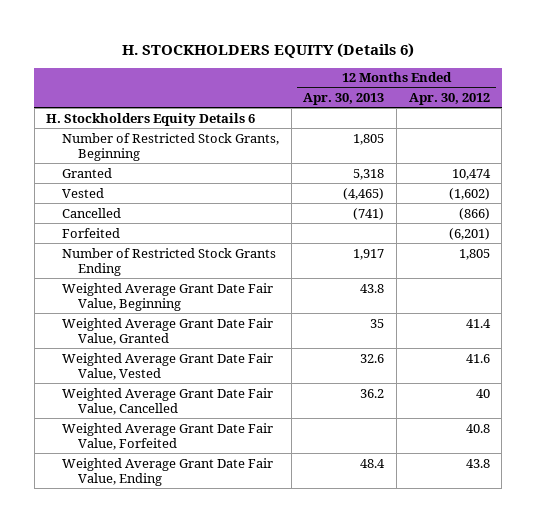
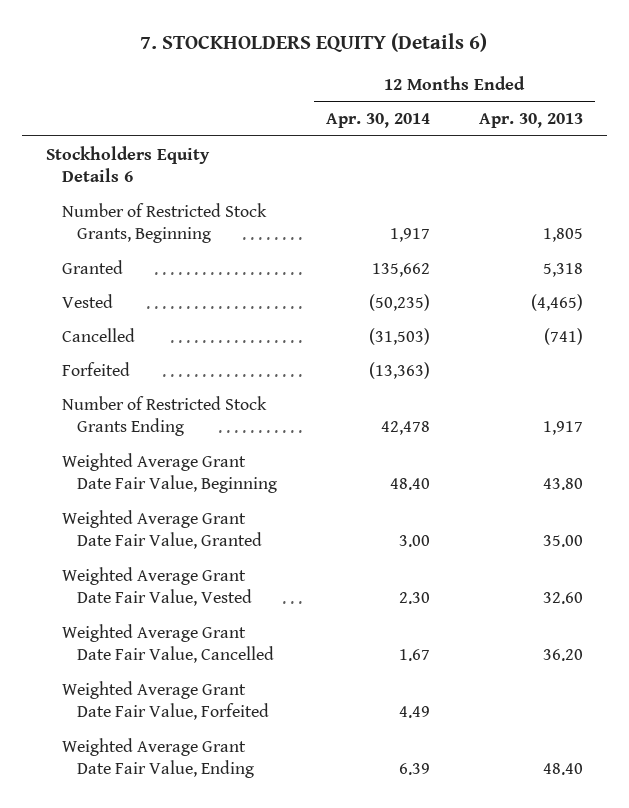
- H. STOCKHOLDERS EQUITY (Details 6)
+ 7. STOCKHOLDERS EQUITY (Details 6)
- | 12 Months Ended Apr. 30, 2013 | 12 Months Ended Apr. 30, 2012
+ | 12 Months Ended Apr. 30, 2014 | 12 Months Ended Apr. 30, 2013
- H. Stockholders Equity Details 6
+ Stockholders Equity Details 6
- Weighted Average Grant Date Fair Value, Beginning | 43.8 |
- Weighted Average Grant Date Fair Value, Granted | 35 | 41.4
- Weighted Average Grant Date Fair Value, Vested | 32.6 | 41.6
- Weighted Average Grant Date Fair Value, Cancelled | 36.2 | 40
+ Weighted Average Grant Date Fair Value, Beginning | 48.40 | 43.80
+ Weighted Average Grant Date Fair Value, Granted | 3.00 | 35.00
+ Weighted Average Grant Date Fair Value, Vested | 2.30 | 32.60
+ Weighted Average Grant Date Fair Value, Cancelled | 1.67 | 36.20
- Weighted Average Grant Date Fair Value, Ending | 48.4 | 43.8
+ Weighted Average Grant Date Fair Value, Ending | 6.39 | 48.40

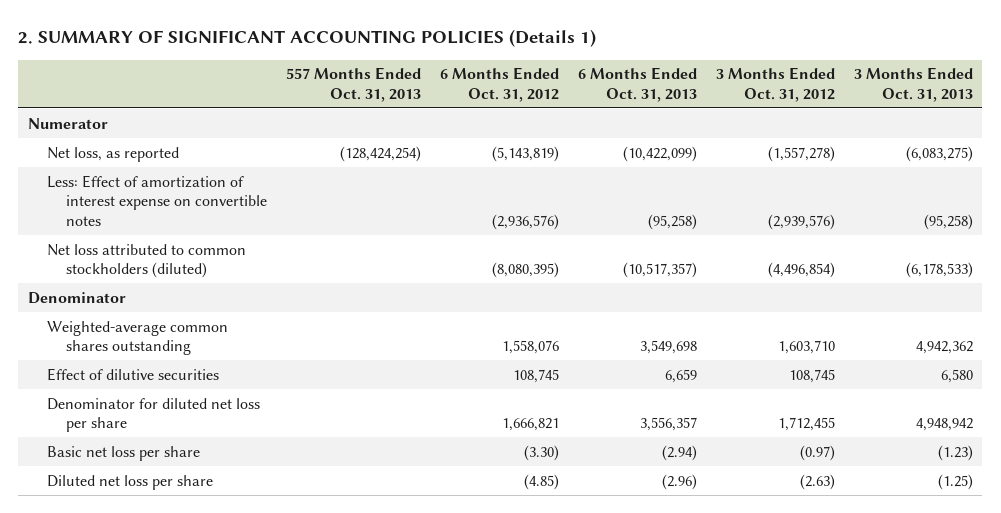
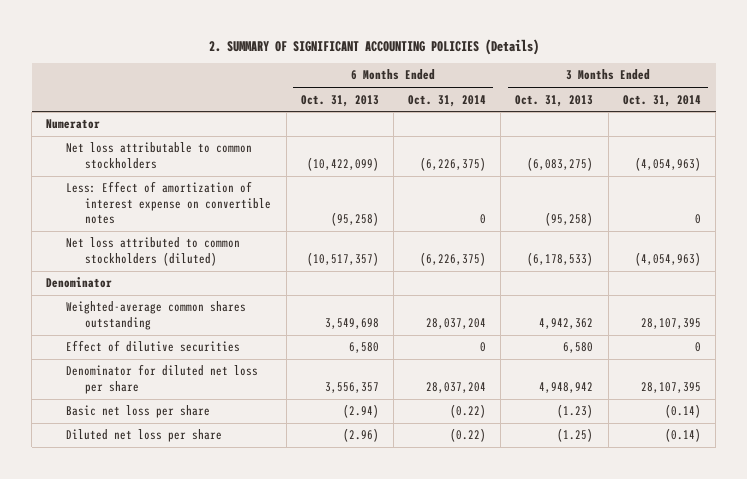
- 2. SUMMARY OF SIGNIFICANT ACCOUNTING POLICIES (Details 1)
+ 2. SUMMARY OF SIGNIFICANT ACCOUNTING POLICIES (Details)
- | 557 Months Ended Oct. 31, 2013 | 6 Months Ended Oct. 31, 2012 | 6 Months Ended Oct. 31, 2013 | 3 Months Ended Oct. 31, 2012 | 3 Months Ended Oct. 31, 2013
+ | 6 Months Ended Oct. 31, 2013 | 6 Months Ended Oct. 31, 2014 | 3 Months Ended Oct. 31, 2013 | 3 Months Ended Oct. 31, 2014
- Net loss, as reported | (128,424,254) | (5,143,819) | (10,422,099) | (1,557,278) | (6,083,275)
+ Net loss attributable to common stockholders | (10,422,099) | (6,226,375) | (6,083,275) | (4,054,963)
- Effect of dilutive securities | | 108,745 | 6,659 | 108,745 | 6,580
+ Effect of dilutive securities | 6,580 | 0 | 6,580 | 0

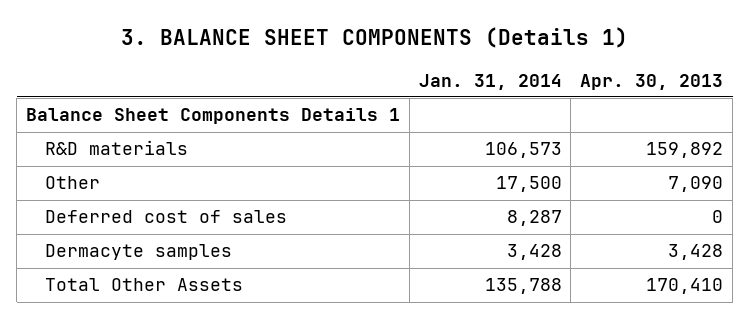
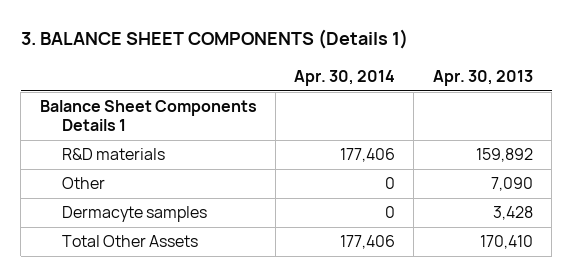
- | Jan. 31, 2014 | Apr. 30, 2013
+ | Apr. 30, 2014 | Apr. 30, 2013
- Deferred cost of sales | 8,287 | 0

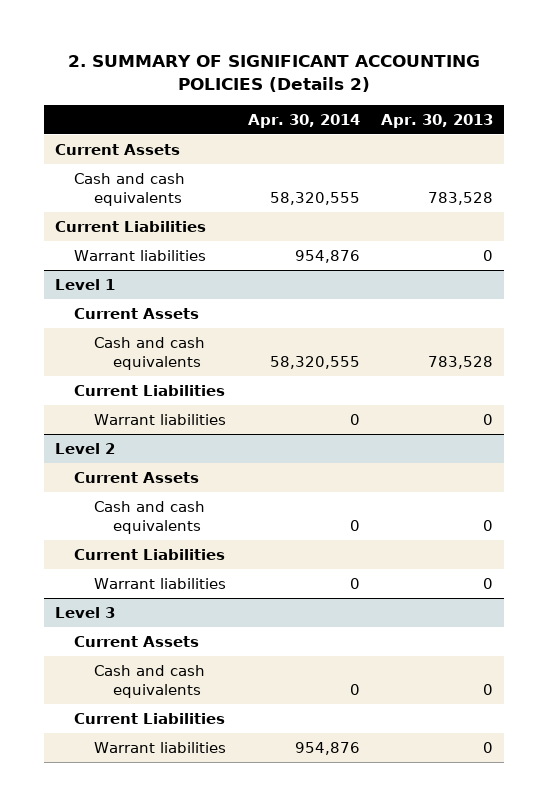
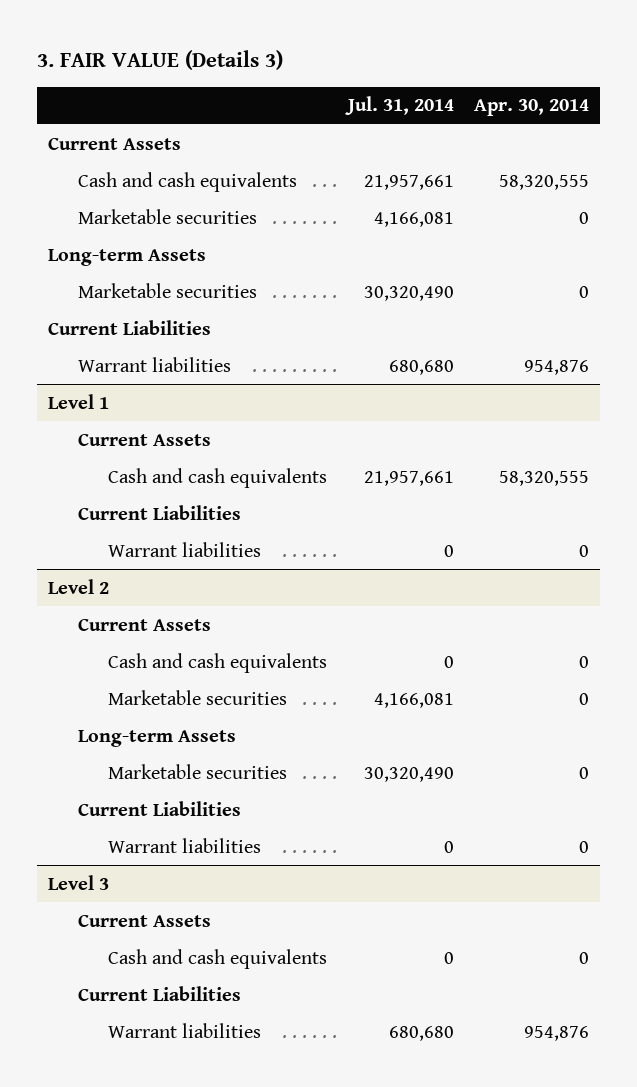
- 2. SUMMARY OF SIGNIFICANT ACCOUNTING POLICIES (Details 2)
+ 3. FAIR VALUE (Details 3)
- | Apr. 30, 2014 | Apr. 30, 2013
+ | Jul. 31, 2014 | Apr. 30, 2014
+ Marketable securities | 4,166,081 | 0
+ Long-term Assets
+ Marketable securities | 30,320,490 | 0
@ Level 2
+ Marketable securities | 4,166,081 | 0
+ Long-term Assets
+ Marketable securities | 30,320,490 | 0

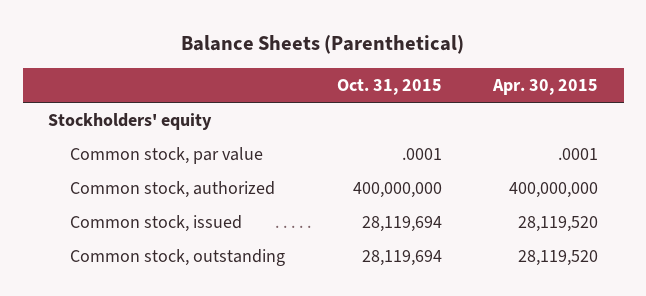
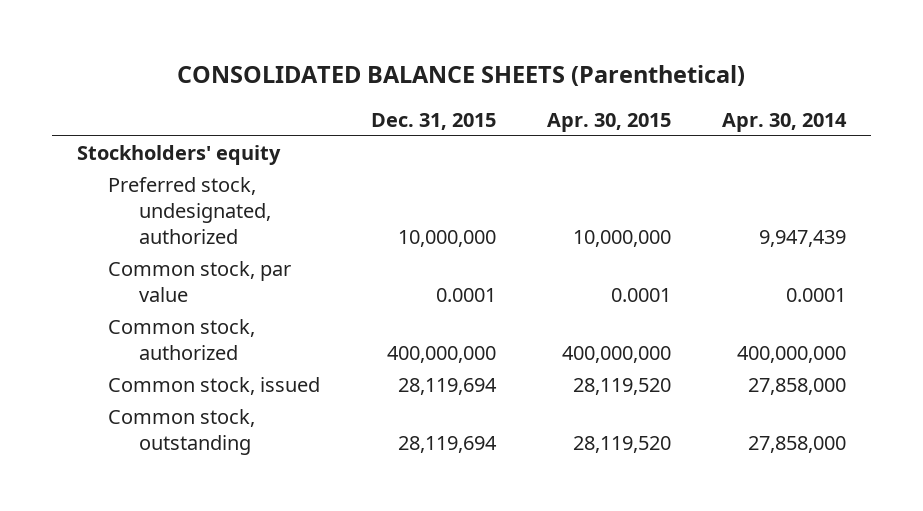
- Balance Sheets (Parenthetical)
+ CONSOLIDATED BALANCE SHEETS (Parenthetical)
- | Oct. 31, 2015 | Apr. 30, 2015
+ | Dec. 31, 2015 | Apr. 30, 2015 | Apr. 30, 2014
- Common stock, par value | .0001 | .0001
+ Preferred stock, undesignated, authorized | 10,000,000 | 10,000,000 | 9,947,439
+ Common stock, par value | 0.0001 | 0.0001 | 0.0001

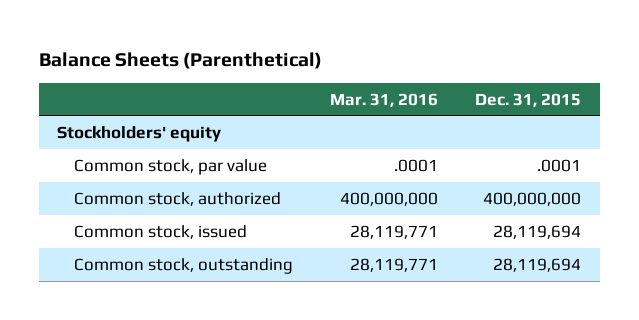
- CONSOLIDATED BALANCE SHEETS (Parenthetical)
+ Balance Sheets (Parenthetical)
- | Dec. 31, 2015 | Apr. 30, 2015 | Apr. 30, 2014
+ | Mar. 31, 2016 | Dec. 31, 2015
- Preferred stock, undesignated, authorized | 10,000,000 | 10,000,000 | 9,947,439
- Common stock, par value | 0.0001 | 0.0001 | 0.0001
+ Common stock, par value | .0001 | .0001

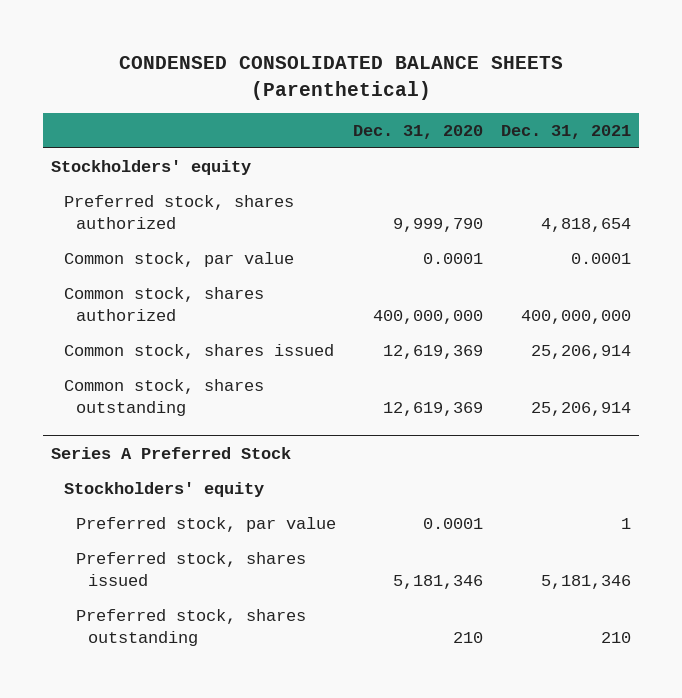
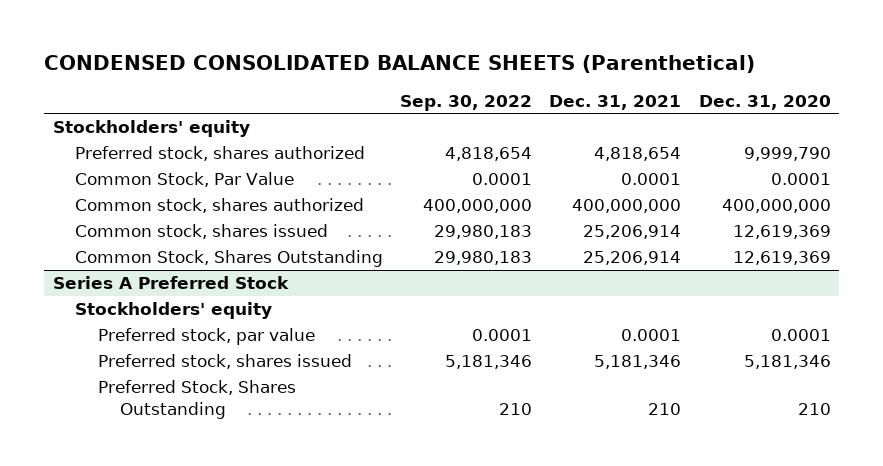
- | Dec. 31, 2020 | Dec. 31, 2021
+ | Sep. 30, 2022 | Dec. 31, 2021 | Dec. 31, 2020
- Common stock, par value | 0.0001 | 0.0001
+ Common Stock, Par Value | 0.0001 | 0.0001 | 0.0001
- Common stock, shares outstanding | 12,619,369 | 25,206,914
+ Common Stock, Shares Outstanding | 29,980,183 | 25,206,914 | 12,619,369
@ Series A Preferred Stock
- Preferred stock, par value | 0.0001 | 1
+ Preferred stock, par value | 0.0001 | 0.0001 | 0.0001
- Preferred stock, shares outstanding | 210 | 210
+ Preferred Stock, Shares Outstanding | 210 | 210 | 210

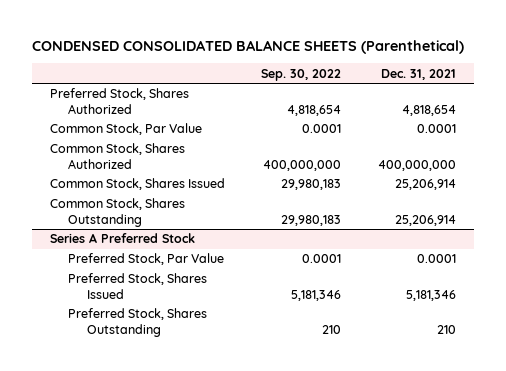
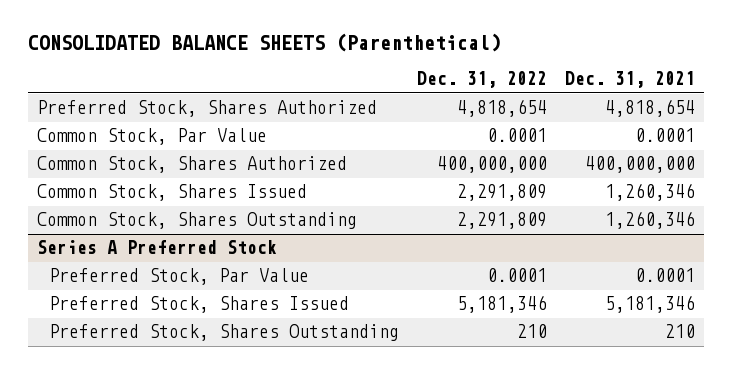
- CONDENSED CONSOLIDATED BALANCE SHEETS (Parenthetical)
+ CONSOLIDATED BALANCE SHEETS (Parenthetical)
- | Sep. 30, 2022 | Dec. 31, 2021
+ | Dec. 31, 2022 | Dec. 31, 2021
- Common Stock, Shares Issued | 29,980,183 | 25,206,914
- Common Stock, Shares Outstanding | 29,980,183 | 25,206,914
+ Common Stock, Shares Issued | 2,291,809 | 1,260,346
+ Common Stock, Shares Outstanding | 2,291,809 | 1,260,346

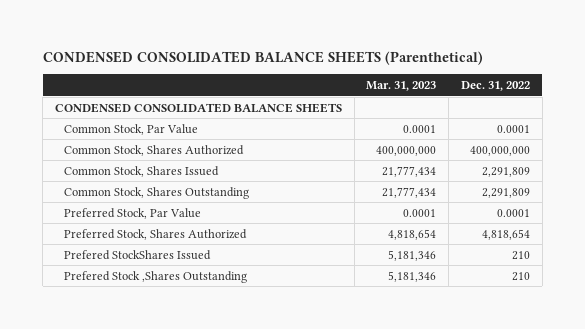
- CONSOLIDATED BALANCE SHEETS (Parenthetical)
+ CONDENSED CONSOLIDATED BALANCE SHEETS (Parenthetical)
- | Dec. 31, 2022 | Dec. 31, 2021
+ | Mar. 31, 2023 | Dec. 31, 2022
+ CONDENSED CONSOLIDATED BALANCE SHEETS
- Series A Preferred Stock
- Preferred Stock, Shares Issued | 5,181,346 | 5,181,346
- Preferred Stock, Shares Outstanding | 210 | 210
moved down: Preferred Stock, Shares Authorized | 4,818,654 | 4,818,654
+ Prefered StockShares Issued | 5,181,346 | 210
+ Prefered Stock ,Shares Outstanding | 5,181,346 | 210

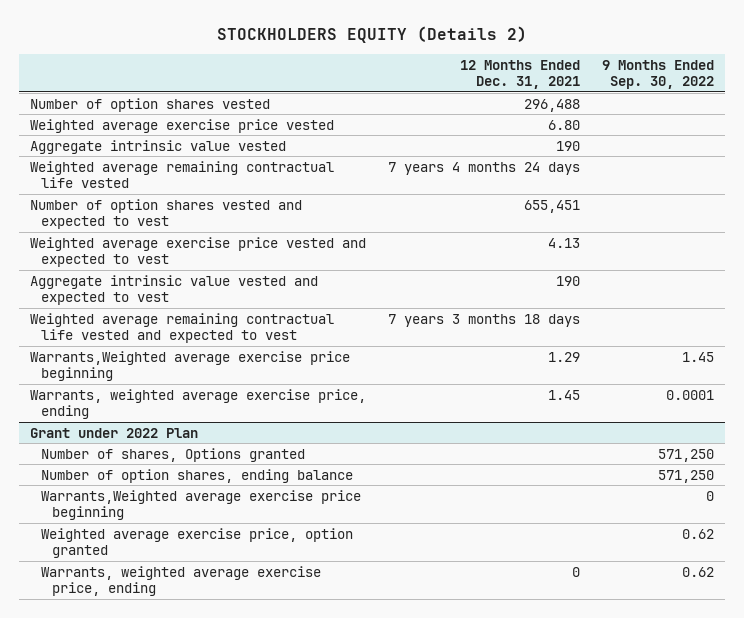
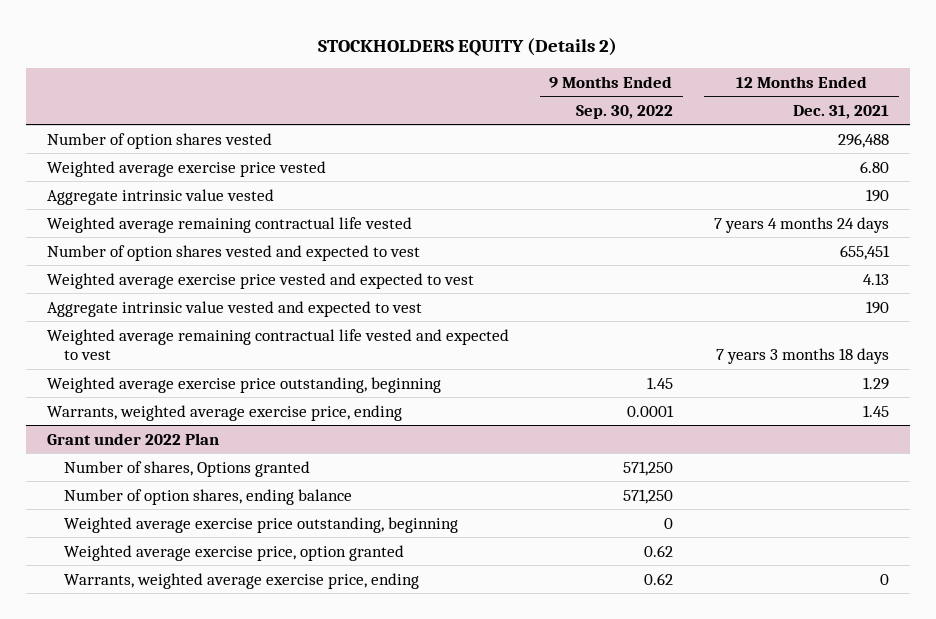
- | 12 Months Ended Dec. 31, 2021 | 9 Months Ended Sep. 30, 2022
+ | 9 Months Ended Sep. 30, 2022 | 12 Months Ended Dec. 31, 2021
- Warrants,Weighted average exercise price beginning | 1.29 | 1.45
+ Weighted average exercise price outstanding, beginning | 1.45 | 1.29
@ Grant under 2022 Plan
- Warrants,Weighted average exercise price beginning | | 0
+ Weighted average exercise price outstanding, beginning | 0 |

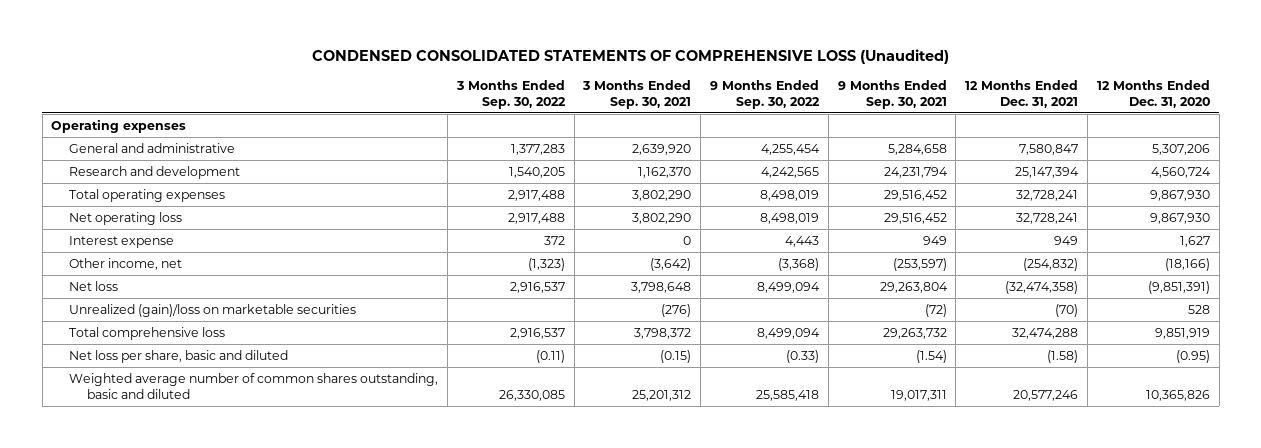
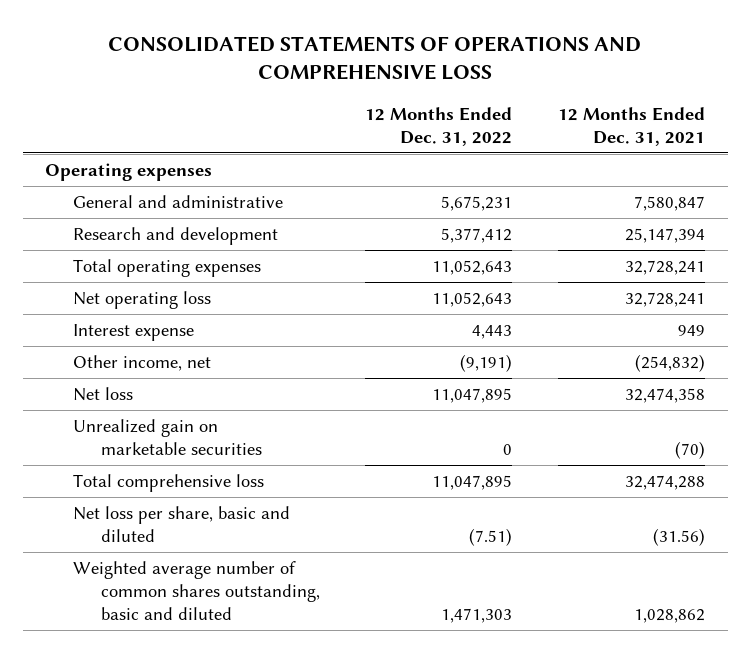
- CONDENSED CONSOLIDATED STATEMENTS OF COMPREHENSIVE LOSS (Unaudited)
+ CONSOLIDATED STATEMENTS OF OPERATIONS AND COMPREHENSIVE LOSS
- | 3 Months Ended Sep. 30, 2022 | 3 Months Ended Sep. 30, 2021 | 9 Months Ended Sep. 30, 2022 | 9 Months Ended Sep. 30, 2021 | 12 Months Ended Dec. 31, 2021 | 12 Months Ended Dec. 31, 2020
+ | 12 Months Ended Dec. 31, 2022 | 12 Months Ended Dec. 31, 2021
- Net loss | 2,916,537 | 3,798,648 | 8,499,094 | 29,263,804 | (32,474,358) | (9,851,391)
- Unrealized (gain)/loss on marketable securities | | (276) | | (72) | (70) | 528
+ Net loss | 11,047,895 | 32,474,358
+ Unrealized gain on marketable securities | 0 | (70)
- Net loss per share, basic and diluted | (0.11) | (0.15) | (0.33) | (1.54) | (1.58) | (0.95)
- Weighted average number of common shares outstanding, basic and diluted | 26,330,085 | 25,201,312 | 25,585,418 | 19,017,311 | 20,577,246 | 10,365,826
+ Net loss per share, basic and diluted | (7.51) | (31.56)
+ Weighted average number of common shares outstanding, basic and diluted | 1,471,303 | 1,028,862

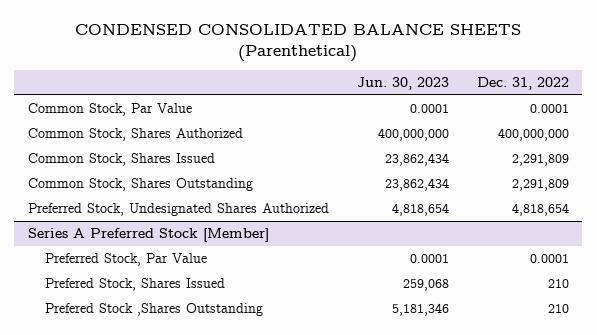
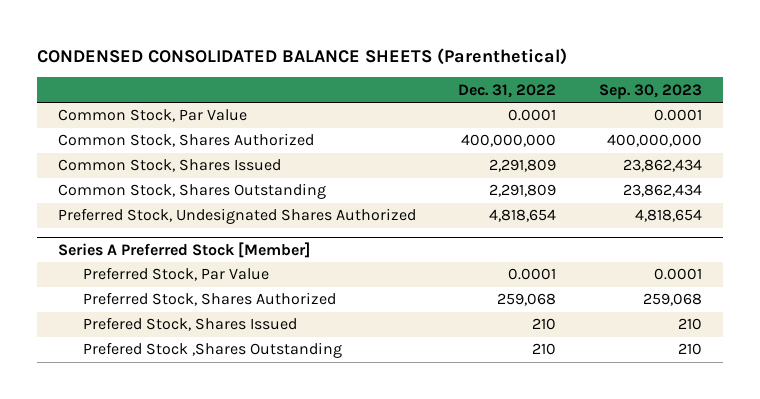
- | Jun. 30, 2023 | Dec. 31, 2022
+ | Dec. 31, 2022 | Sep. 30, 2023
@ Series A Preferred Stock [Member]
+ Preferred Stock, Shares Authorized | 259,068 | 259,068

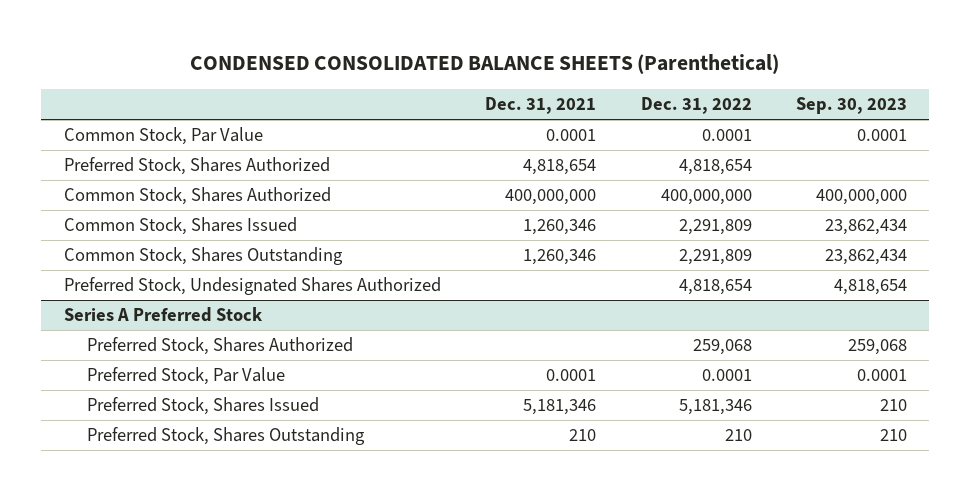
- | Dec. 31, 2022 | Sep. 30, 2023
+ | Dec. 31, 2021 | Dec. 31, 2022 | Sep. 30, 2023
+ Preferred Stock, Shares Authorized | 4,818,654 | 4,818,654 |
- Series A Preferred Stock [Member]
- Preferred Stock, Par Value | 0.0001 | 0.0001
+ Series A Preferred Stock
- Prefered Stock, Shares Issued | 210 | 210
- Prefered Stock ,Shares Outstanding | 210 | 210
+ Preferred Stock, Par Value | 0.0001 | 0.0001 | 0.0001
+ Preferred Stock, Shares Issued | 5,181,346 | 5,181,346 | 210
+ Preferred Stock, Shares Outstanding | 210 | 210 | 210

